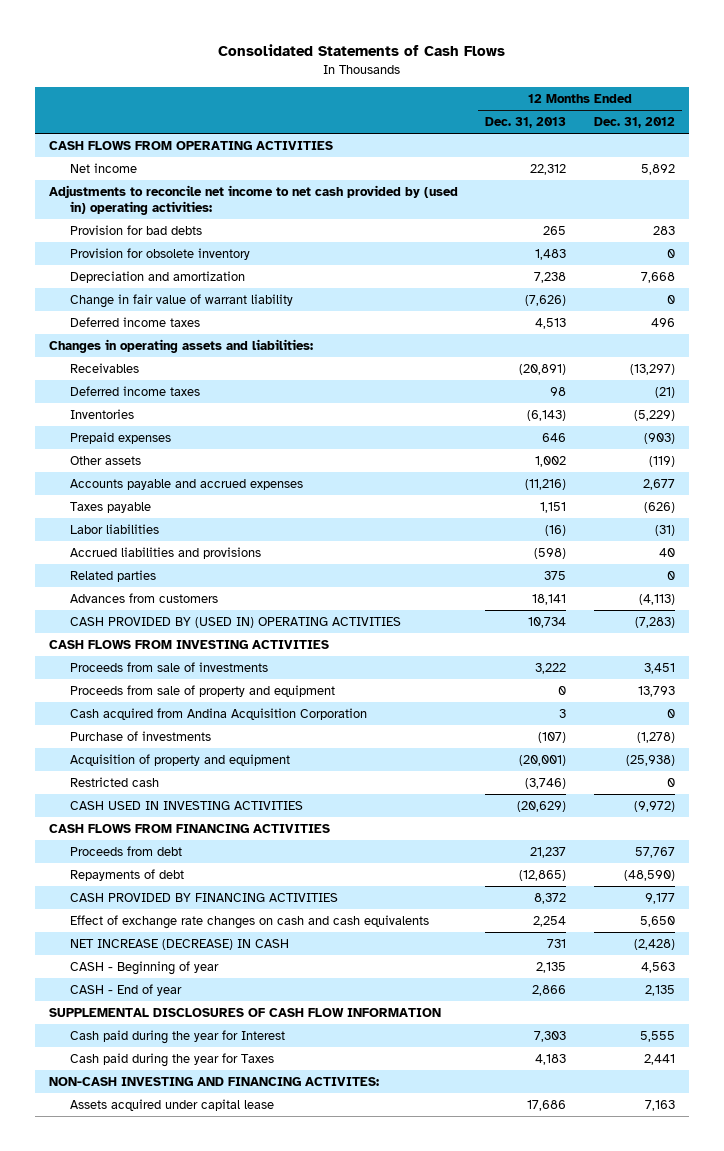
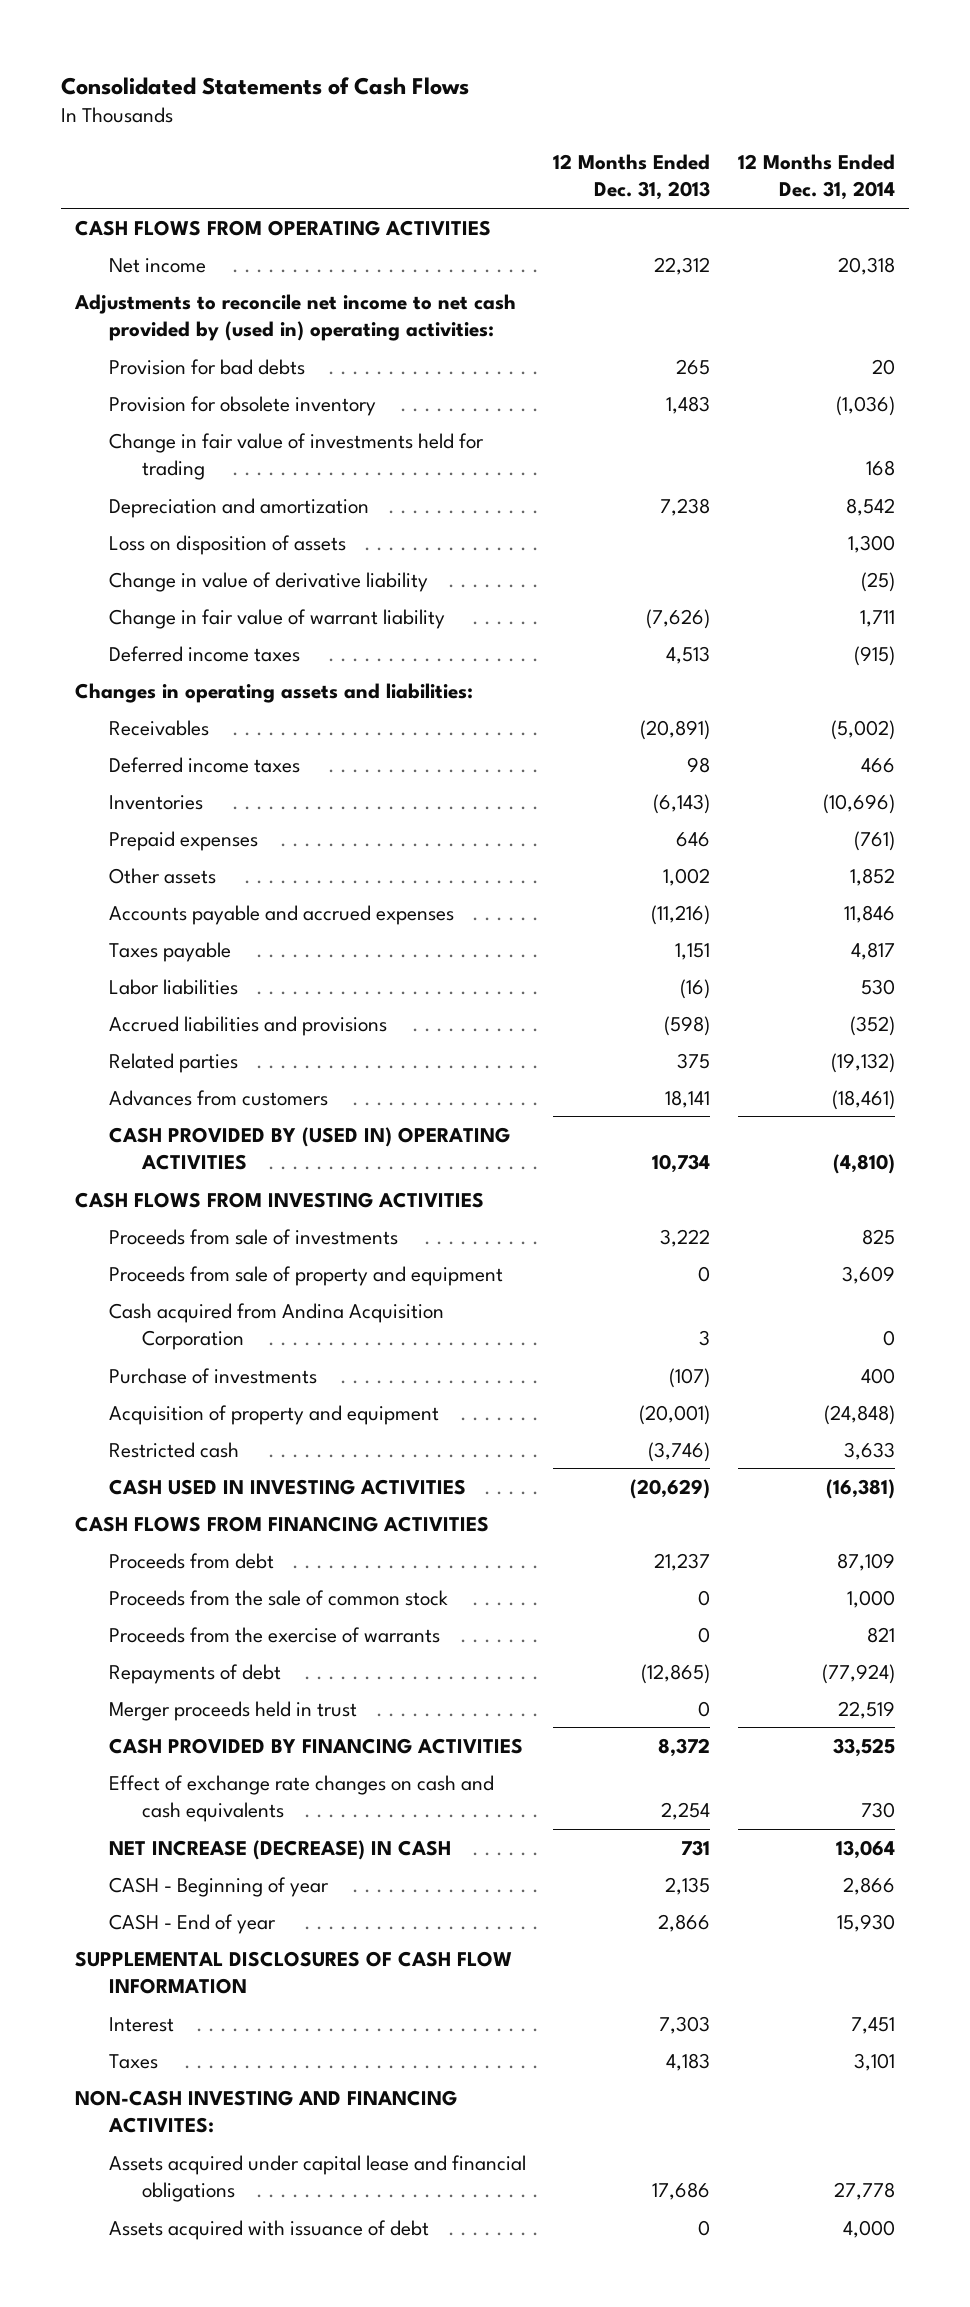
- | 12 Months Ended Dec. 31, 2013 | 12 Months Ended Dec. 31, 2012
+ | 12 Months Ended Dec. 31, 2013 | 12 Months Ended Dec. 31, 2014
+ Change in fair value of investments held for trading | | 168
+ Loss on disposition of assets | | 1,300
+ Change in value of derivative liability | | (25)
+ Proceeds from the sale of common stock | 0 | 1,000
+ Proceeds from the exercise of warrants | 0 | 821
+ Merger proceeds held in trust | 0 | 22,519
- Cash paid during the year for Interest | 7,303 | 5,555
- Cash paid during the year for Taxes | 4,183 | 2,441
+ Interest | 7,303 | 7,451
+ Taxes | 4,183 | 3,101
- Assets acquired under capital lease | 17,686 | 7,163
+ Assets acquired under capital lease and financial obligations | 17,686 | 27,778
+ Assets acquired with issuance of debt | 0 | 4,000

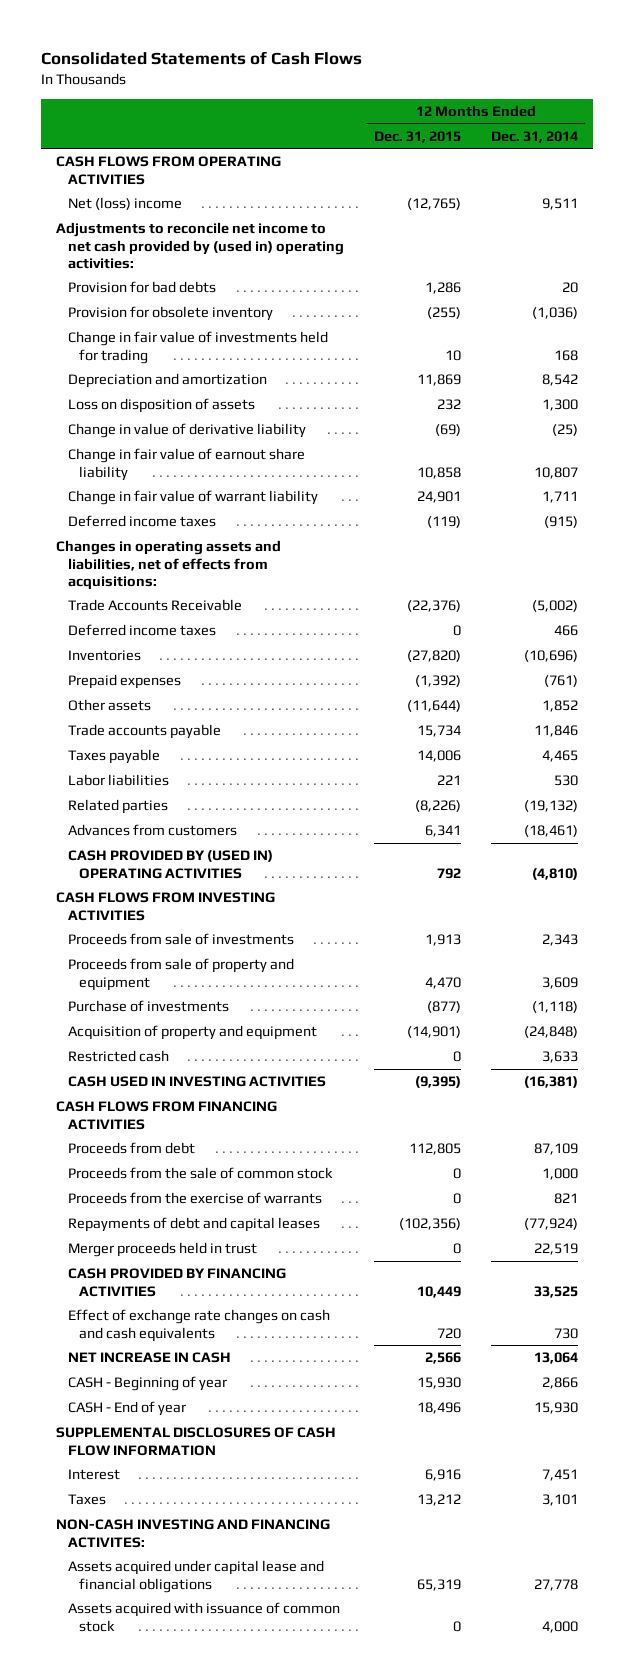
- | 12 Months Ended Dec. 31, 2013 | 12 Months Ended Dec. 31, 2014
+ | 12 Months Ended Dec. 31, 2015 | 12 Months Ended Dec. 31, 2014
- Net income | 22,312 | 20,318
+ Net (loss) income | (12,765) | 9,511
+ Change in fair value of earnout share liability | 10,858 | 10,807
- Changes in operating assets and liabilities:
- Receivables | (20,891) | (5,002)
+ Changes in operating assets and liabilities, net of effects from acquisitions:
+ Trade Accounts Receivable | (22,376) | (5,002)
- Accounts payable and accrued expenses | (11,216) | 11,846
- Taxes payable | 1,151 | 4,817
+ Trade accounts payable | 15,734 | 11,846
+ Taxes payable | 14,006 | 4,465
- Accrued liabilities and provisions | (598) | (352)
- Proceeds from sale of investments | 3,222 | 825
+ Proceeds from sale of investments | 1,913 | 2,343
- Cash acquired from Andina Acquisition Corporation | 3 | 0
- Purchase of investments | (107) | 400
+ Purchase of investments | (877) | (1,118)
- Repayments of debt | (12,865) | (77,924)
+ Repayments of debt and capital leases | (102,356) | (77,924)
- NET INCREASE (DECREASE) IN CASH | 731 | 13,064
+ NET INCREASE IN CASH | 2,566 | 13,064
- Assets acquired with issuance of debt | 0 | 4,000
+ Assets acquired with issuance of common stock | 0 | 4,000

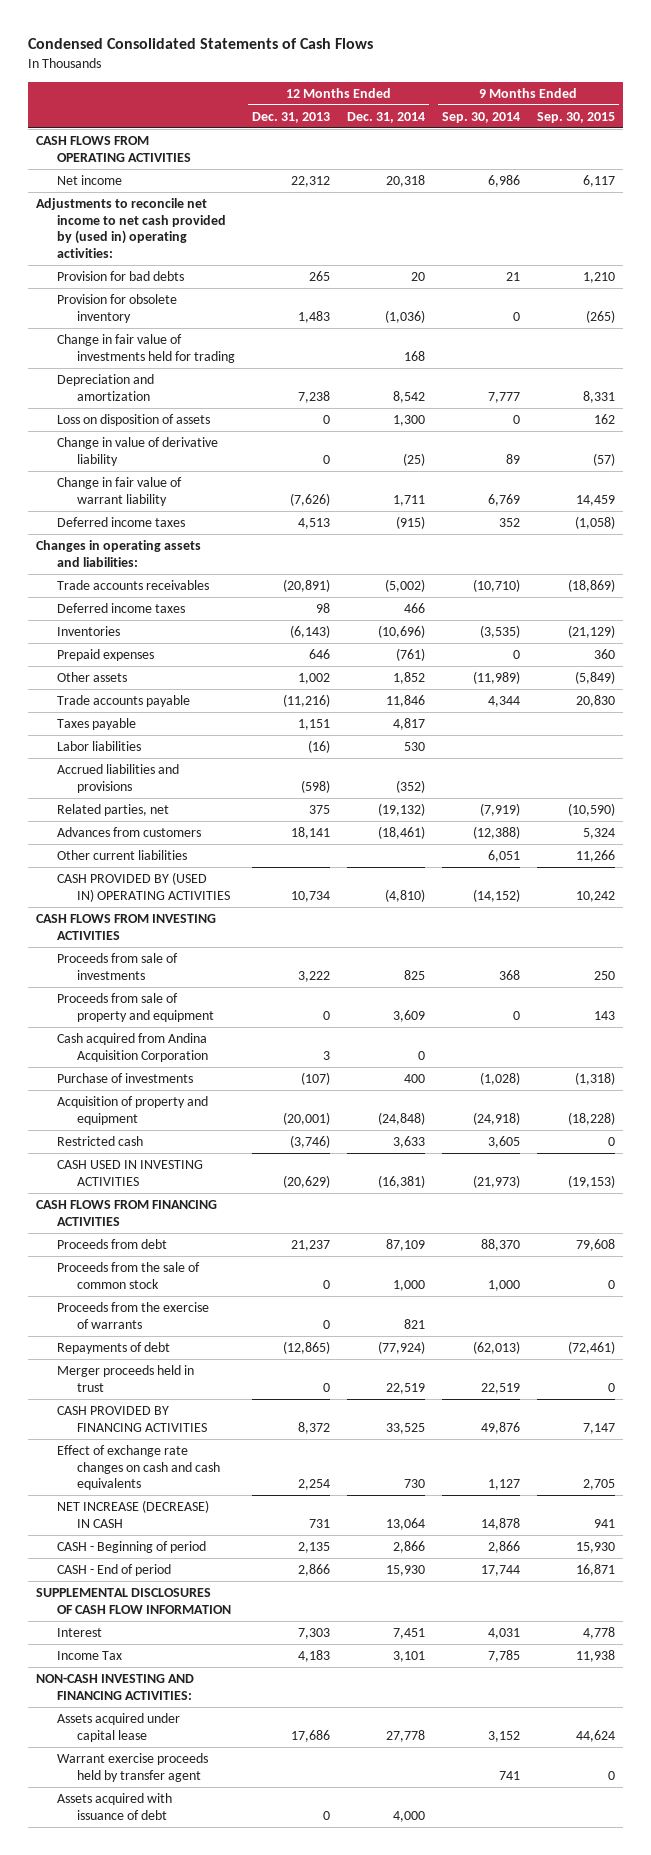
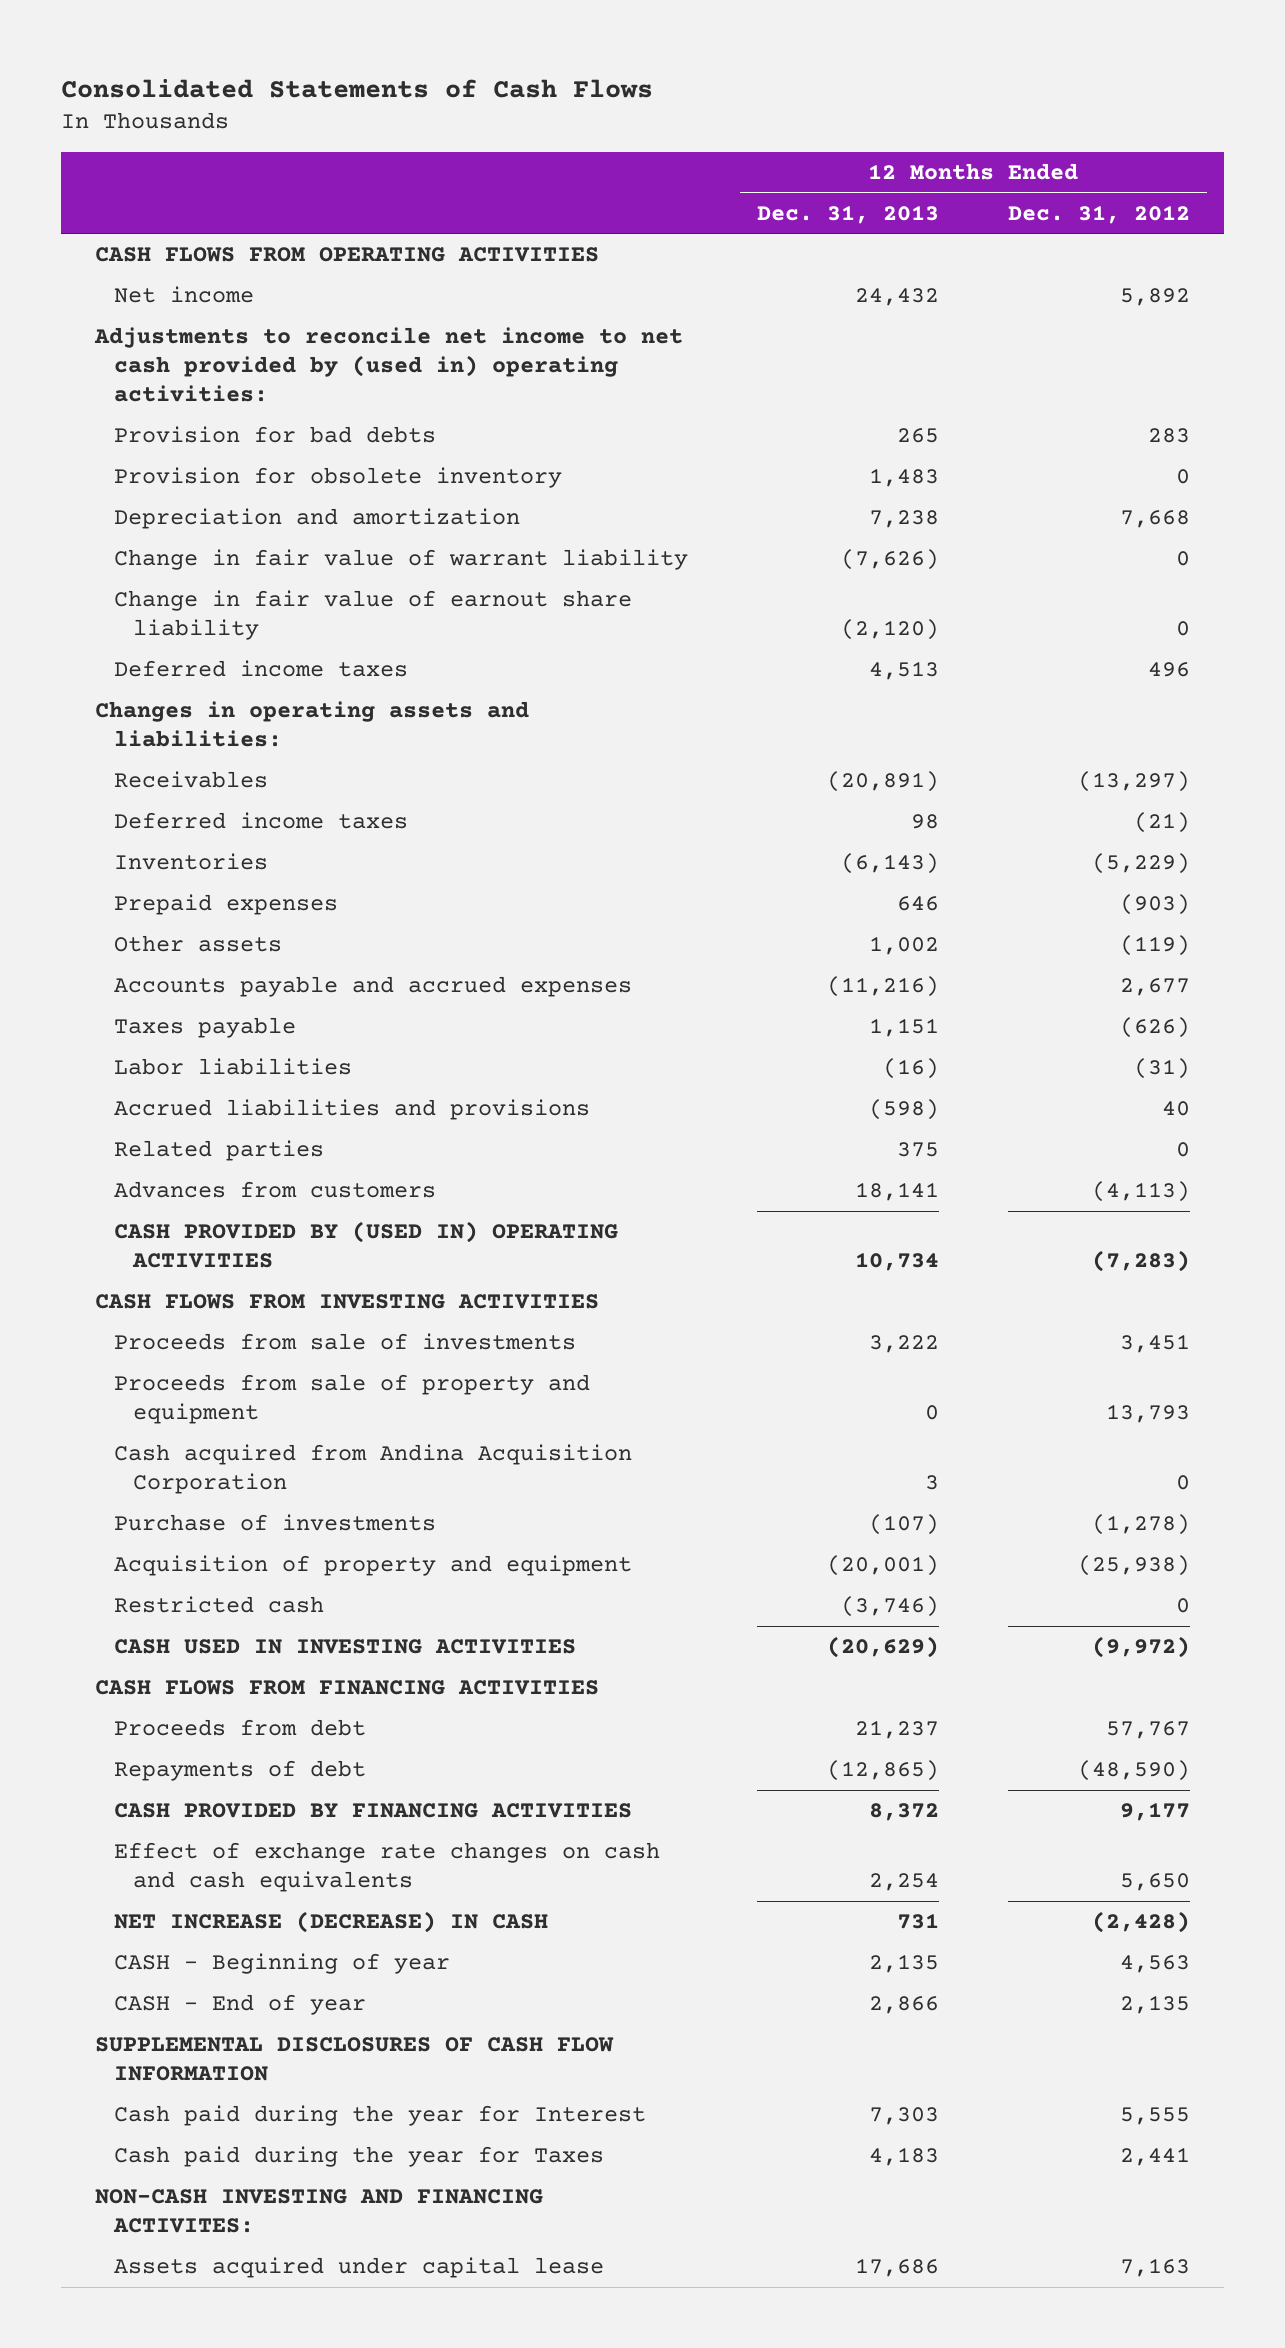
- Condensed Consolidated Statements of Cash Flows
+ Consolidated Statements of Cash Flows
- | 12 Months Ended Dec. 31, 2013 | 12 Months Ended Dec. 31, 2014 | 9 Months Ended Sep. 30, 2014 | 9 Months Ended Sep. 30, 2015
+ | 12 Months Ended Dec. 31, 2013 | 12 Months Ended Dec. 31, 2012
- Net income | 22,312 | 20,318 | 6,986 | 6,117
+ Net income | 24,432 | 5,892
- Change in fair value of investments held for trading | | 168 | |
- Loss on disposition of assets | 0 | 1,300 | 0 | 162
- Change in value of derivative liability | 0 | (25) | 89 | (57)
+ Change in fair value of earnout share liability | (2,120) | 0
- Trade accounts receivables | (20,891) | (5,002) | (10,710) | (18,869)
+ Receivables | (20,891) | (13,297)
- Trade accounts payable | (11,216) | 11,846 | 4,344 | 20,830
+ Accounts payable and accrued expenses | (11,216) | 2,677
- Related parties, net | 375 | (19,132) | (7,919) | (10,590)
+ Related parties | 375 | 0
- Other current liabilities | | | 6,051 | 11,266
- Proceeds from the sale of common stock | 0 | 1,000 | 1,000 | 0
- Proceeds from the exercise of warrants | 0 | 821 | |
- Merger proceeds held in trust | 0 | 22,519 | 22,519 | 0
- CASH - Beginning of period | 2,135 | 2,866 | 2,866 | 15,930
- CASH - End of period | 2,866 | 15,930 | 17,744 | 16,871
+ CASH - Beginning of year | 2,135 | 4,563
+ CASH - End of year | 2,866 | 2,135
- Interest | 7,303 | 7,451 | 4,031 | 4,778
- Income Tax | 4,183 | 3,101 | 7,785 | 11,938
- NON-CASH INVESTING AND FINANCING ACTIVITIES:
+ Cash paid during the year for Interest | 7,303 | 5,555
+ Cash paid during the year for Taxes | 4,183 | 2,441
+ NON-CASH INVESTING AND FINANCING ACTIVITES:
- Warrant exercise proceeds held by transfer agent | | | 741 | 0
- Assets acquired with issuance of debt | 0 | 4,000 | |

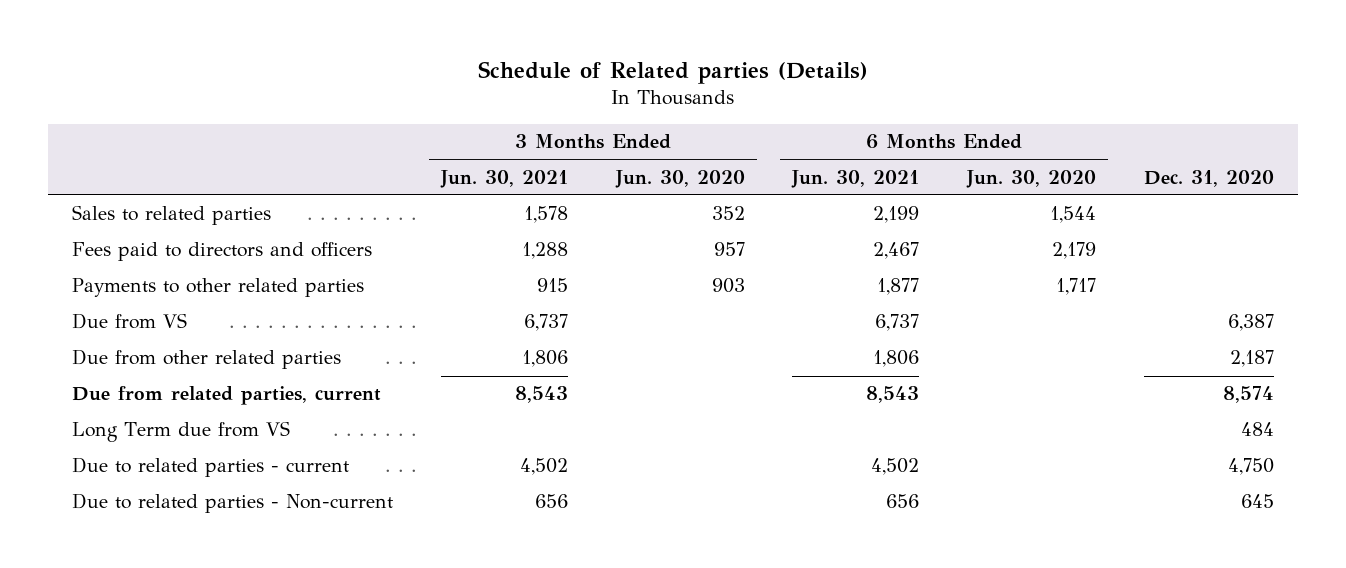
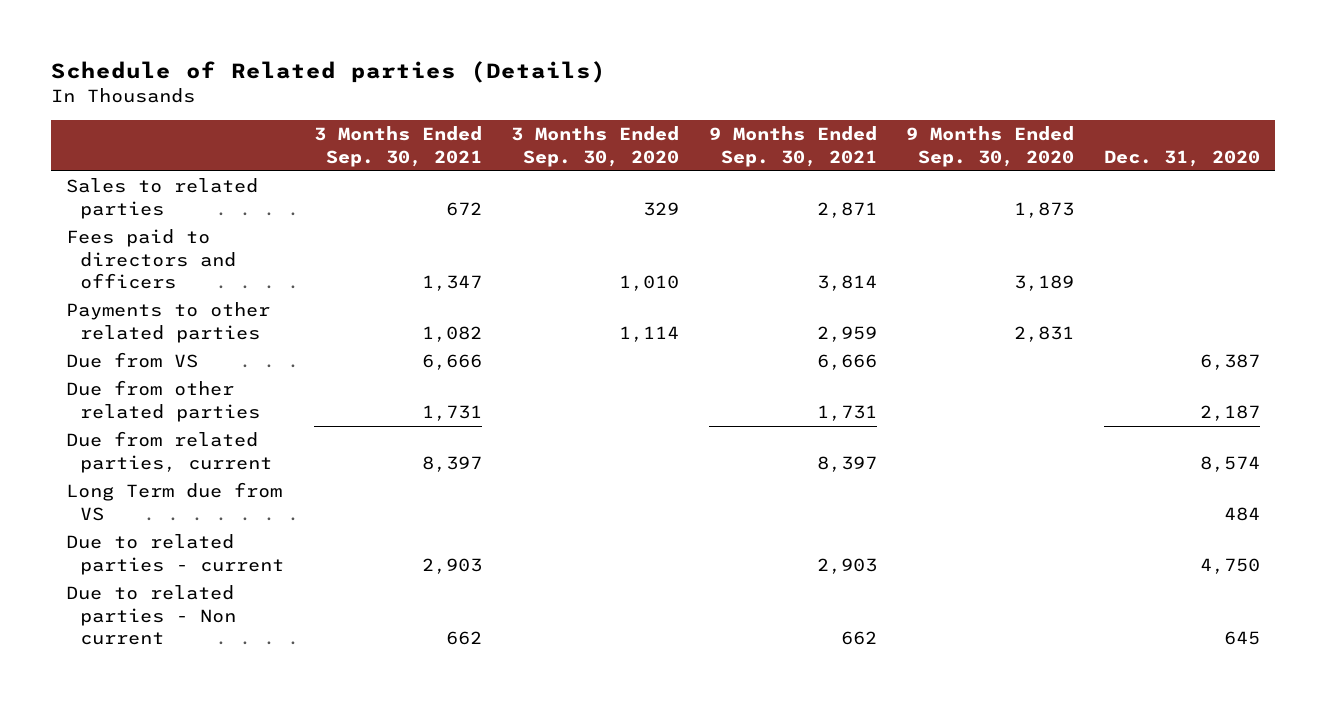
- | 3 Months Ended Jun. 30, 2021 | 3 Months Ended Jun. 30, 2020 | 6 Months Ended Jun. 30, 2021 | 6 Months Ended Jun. 30, 2020 | Dec. 31, 2020
+ | 3 Months Ended Sep. 30, 2021 | 3 Months Ended Sep. 30, 2020 | 9 Months Ended Sep. 30, 2021 | 9 Months Ended Sep. 30, 2020 | Dec. 31, 2020
- Due to related parties - Non-current | 656 | | 656 | | 645
+ Due to related parties - Non current | 662 | | 662 | | 645

